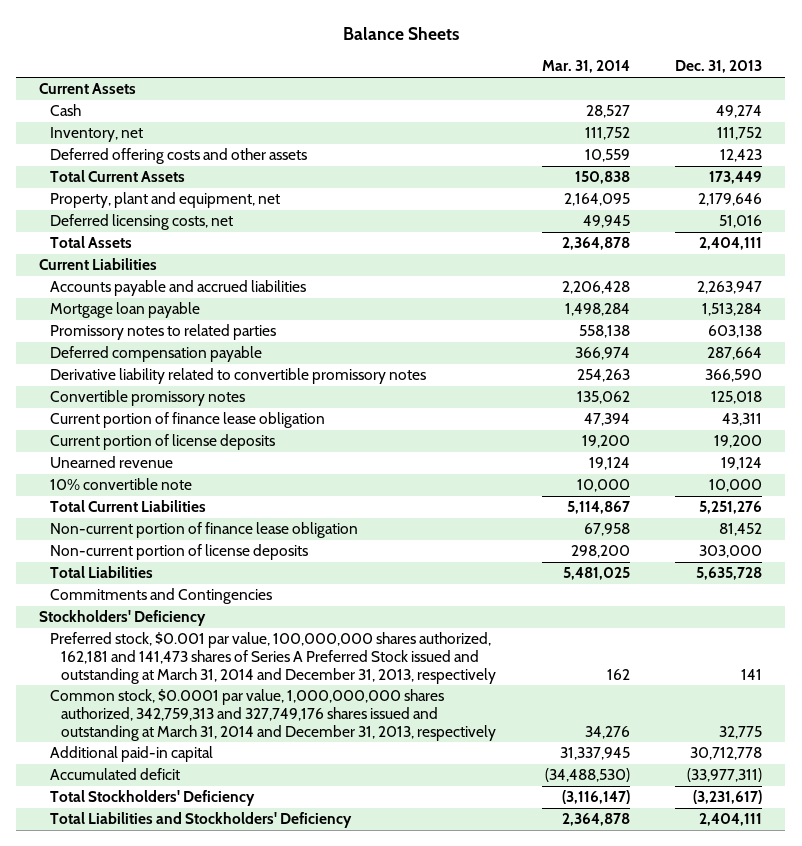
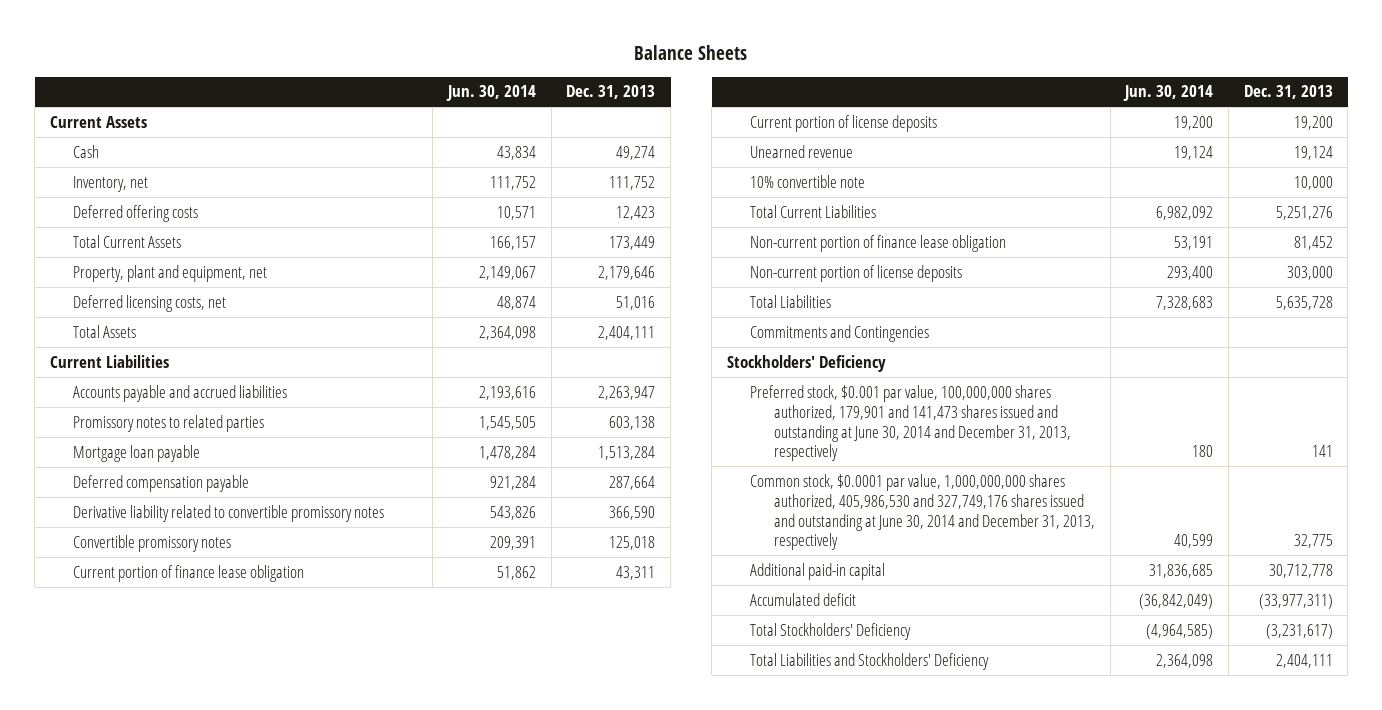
- | Mar. 31, 2014 | Dec. 31, 2013
+ | Jun. 30, 2014 | Dec. 31, 2013
- Deferred offering costs and other assets | 10,559 | 12,423
+ Deferred offering costs | 10,571 | 12,423
moved down: Mortgage loan payable | 1,478,284 | 1,513,284
- Preferred stock, $0.001 par value, 100,000,000 shares authorized, 162,181 and 141,473 shares of Series A Preferred Stock issued and outstanding at March 31, 2014 and December 31, 2013, respectively | 162 | 141
- Common stock, $0.0001 par value, 1,000,000,000 shares authorized, 342,759,313 and 327,749,176 shares issued and outstanding at March 31, 2014 and December 31, 2013, respectively | 34,276 | 32,775
+ Preferred stock, $0.001 par value, 100,000,000 shares authorized, 179,901 and 141,473 shares issued and outstanding at June 30, 2014 and December 31, 2013, respectively | 180 | 141
+ Common stock, $0.0001 par value, 1,000,000,000 shares authorized, 405,986,530 and 327,749,176 shares issued and outstanding at June 30, 2014 and December 31, 2013, respectively | 40,599 | 32,775

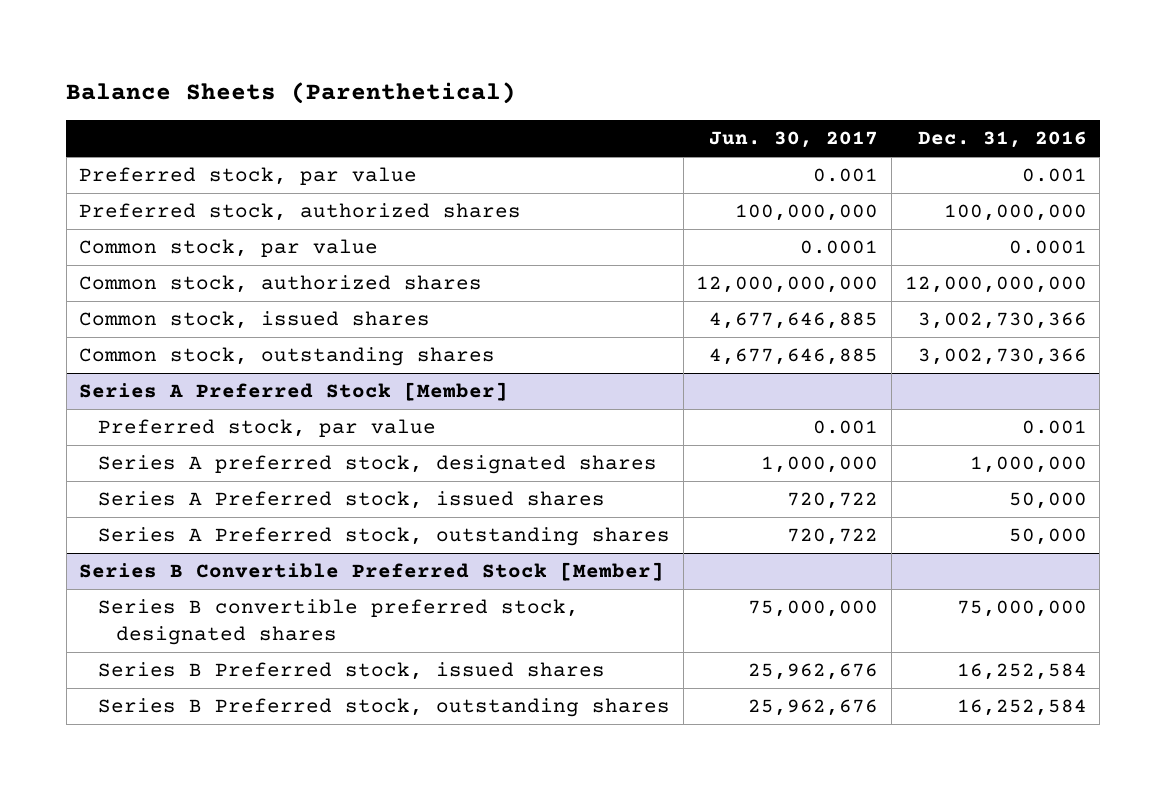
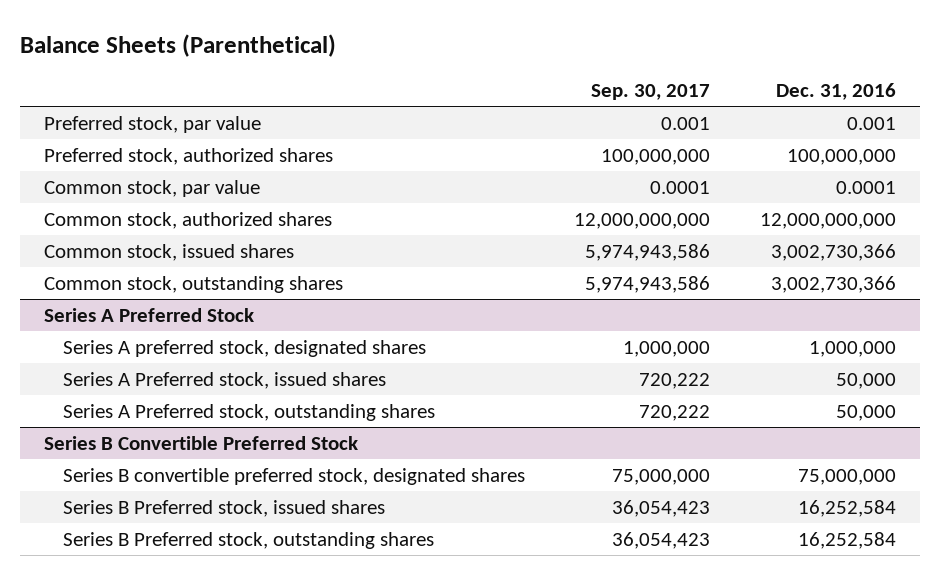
- | Jun. 30, 2017 | Dec. 31, 2016
+ | Sep. 30, 2017 | Dec. 31, 2016
- Series A Preferred Stock [Member]
- Preferred stock, par value | 0.001 | 0.001
+ Series A Preferred Stock
- Series B Convertible Preferred Stock [Member]
+ Series B Convertible Preferred Stock

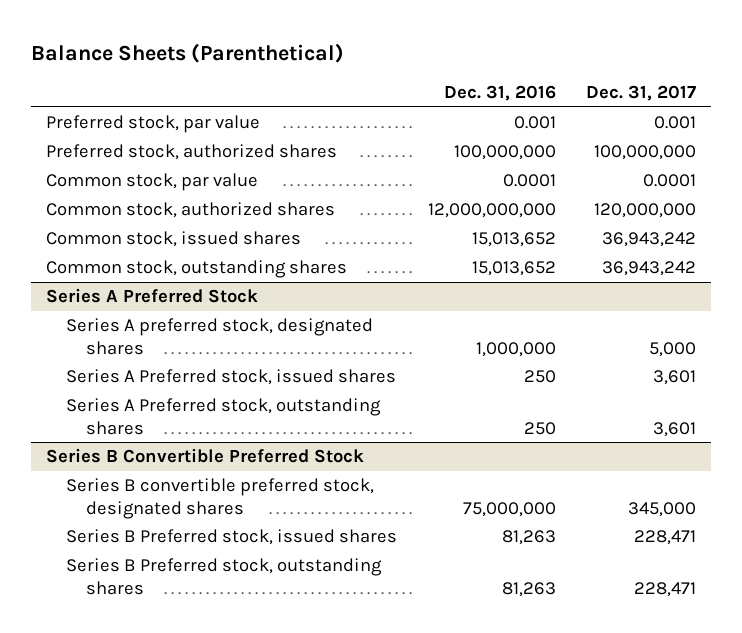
- | Sep. 30, 2017 | Dec. 31, 2016
+ | Dec. 31, 2016 | Dec. 31, 2017
- Common stock, issued shares | 5,974,943,586 | 3,002,730,366
- Common stock, outstanding shares | 5,974,943,586 | 3,002,730,366
+ Common stock, issued shares | 15,013,652 | 36,943,242
+ Common stock, outstanding shares | 15,013,652 | 36,943,242
@ Series A Preferred Stock
- Series A Preferred stock, issued shares | 720,222 | 50,000
- Series A Preferred stock, outstanding shares | 720,222 | 50,000
+ Series A Preferred stock, issued shares | 250 | 3,601
+ Series A Preferred stock, outstanding shares | 250 | 3,601
@ Series B Convertible Preferred Stock
- Series B Preferred stock, issued shares | 36,054,423 | 16,252,584
- Series B Preferred stock, outstanding shares | 36,054,423 | 16,252,584
+ Series B Preferred stock, issued shares | 81,263 | 228,471
+ Series B Preferred stock, outstanding shares | 81,263 | 228,471

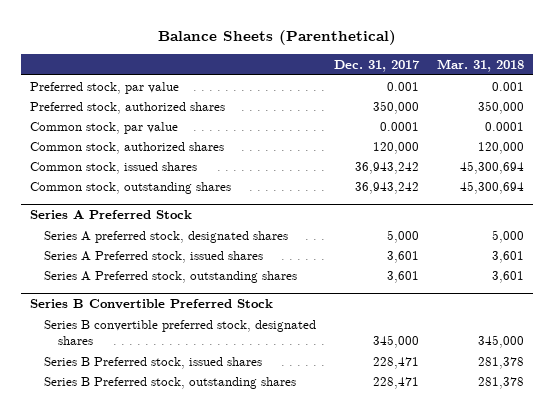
- | Dec. 31, 2016 | Dec. 31, 2017
+ | Dec. 31, 2017 | Mar. 31, 2018
- Preferred stock, authorized shares | 100,000,000 | 100,000,000
+ Preferred stock, authorized shares | 350,000 | 350,000
- Common stock, authorized shares | 12,000,000,000 | 120,000,000
+ Common stock, authorized shares | 120,000 | 120,000

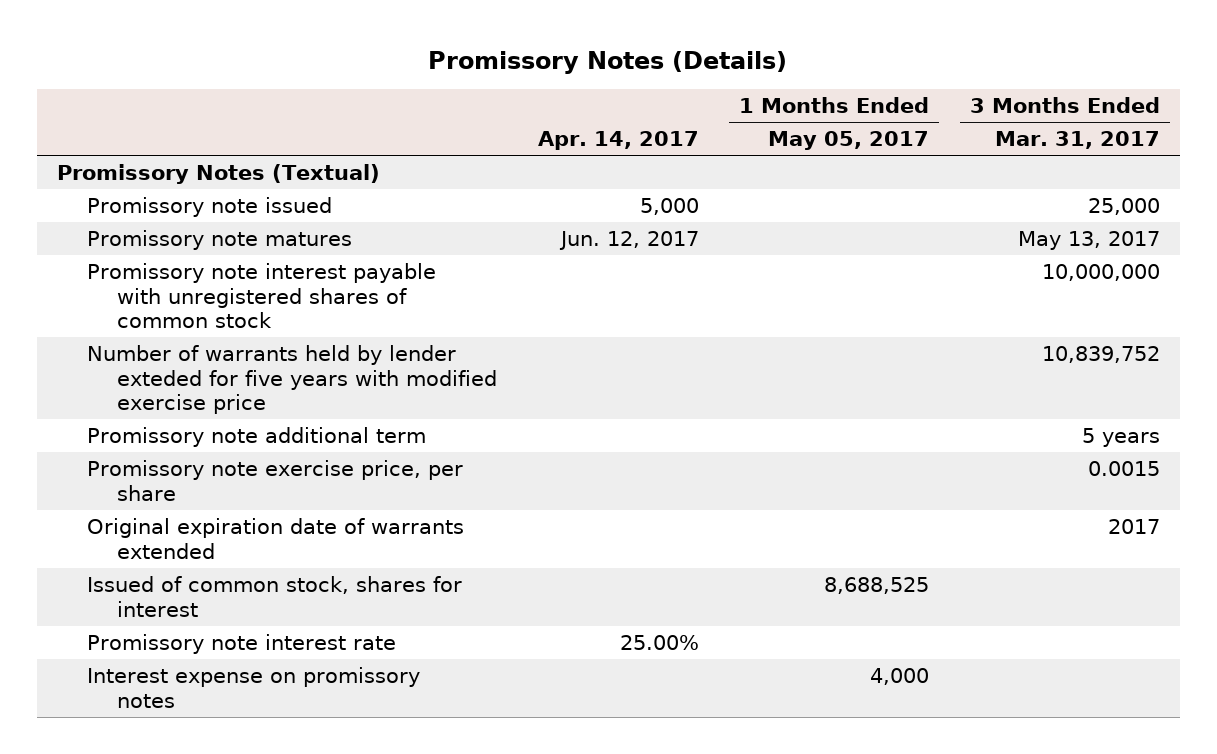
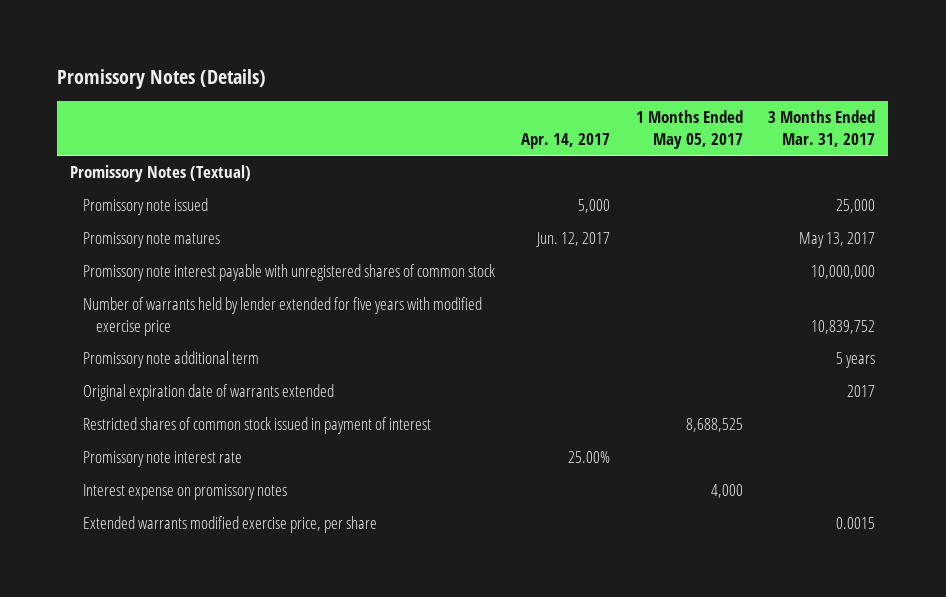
- Number of warrants held by lender exteded for five years with modified exercise price | | | 10,839,752
+ Number of warrants held by lender extended for five years with modified exercise price | | | 10,839,752
- Promissory note exercise price, per share | | | 0.0015
- Issued of common stock, shares for interest | | 8,688,525 |
+ Restricted shares of common stock issued in payment of interest | | 8,688,525 |
+ Extended warrants modified exercise price, per share | | | 0.0015

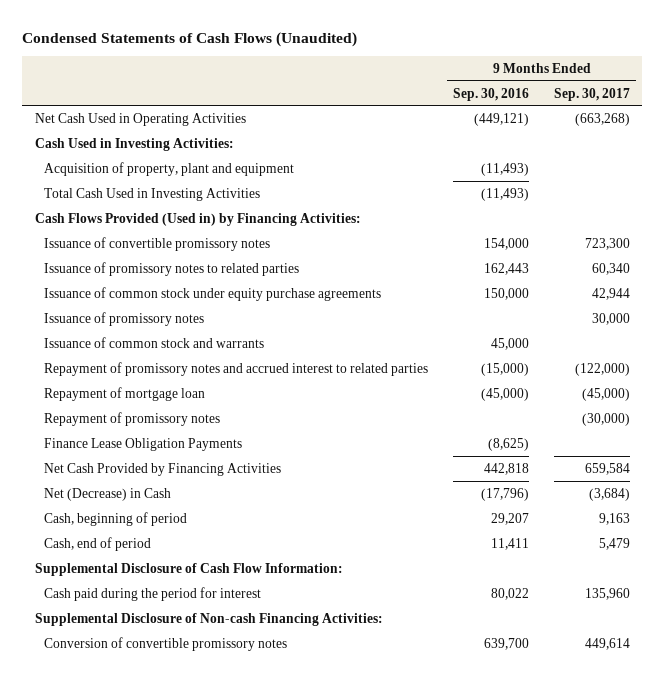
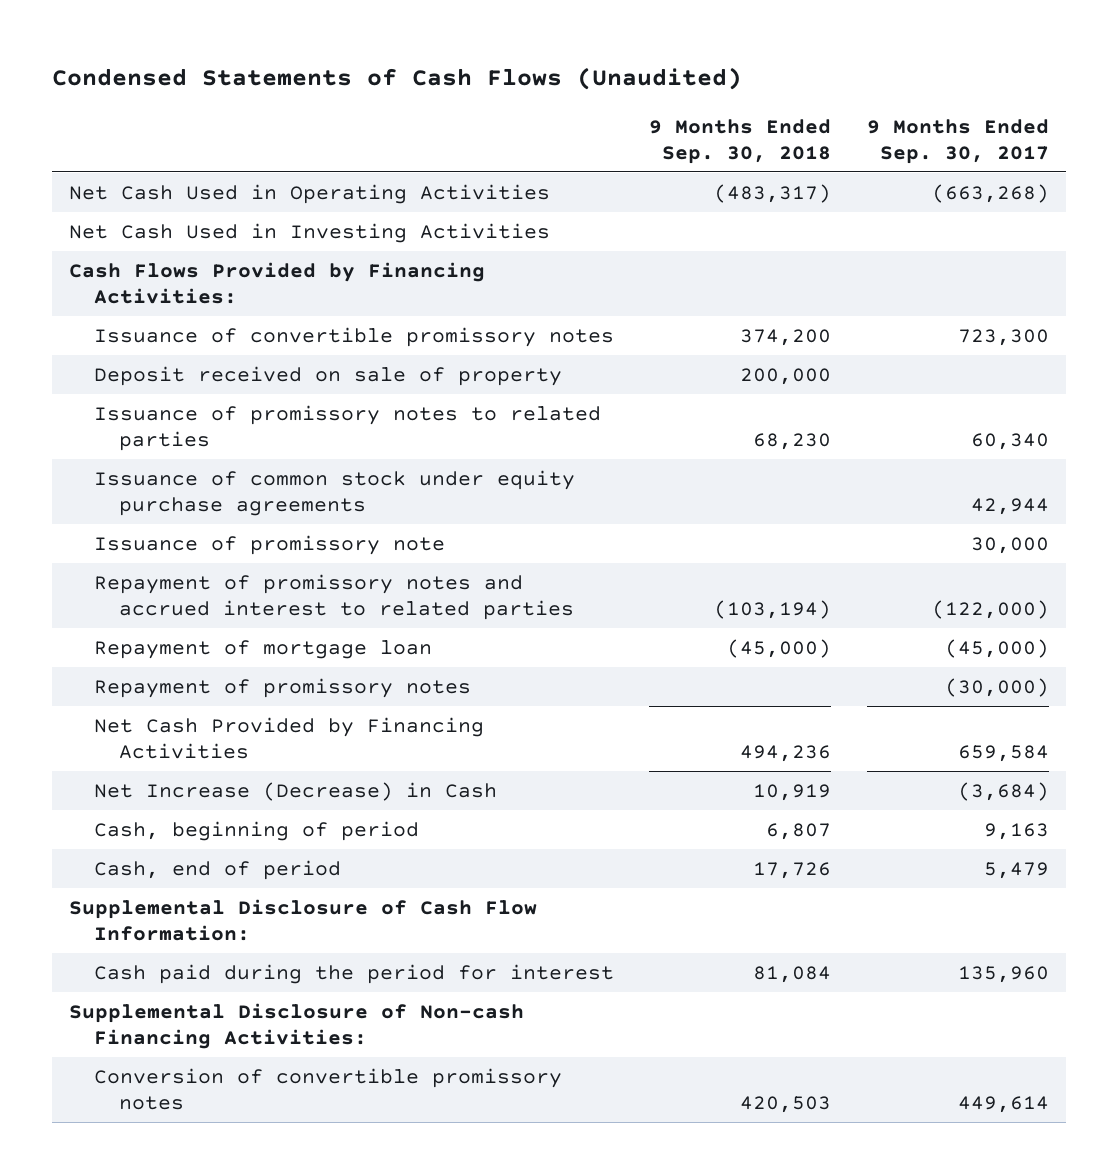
- | 9 Months Ended Sep. 30, 2016 | 9 Months Ended Sep. 30, 2017
+ | 9 Months Ended Sep. 30, 2018 | 9 Months Ended Sep. 30, 2017
- Cash Used in Investing Activities:
- Acquisition of property, plant and equipment | (11,493) |
- Total Cash Used in Investing Activities | (11,493) |
- Cash Flows Provided (Used in) by Financing Activities:
+ Net Cash Used in Investing Activities
+ Cash Flows Provided by Financing Activities:
+ Deposit received on sale of property | 200,000 |
- Issuance of promissory notes | | 30,000
- Issuance of common stock and warrants | 45,000 |
+ Issuance of promissory note | | 30,000
- Finance Lease Obligation Payments | (8,625) |
- Net (Decrease) in Cash | (17,796) | (3,684)
+ Net Increase (Decrease) in Cash | 10,919 | (3,684)

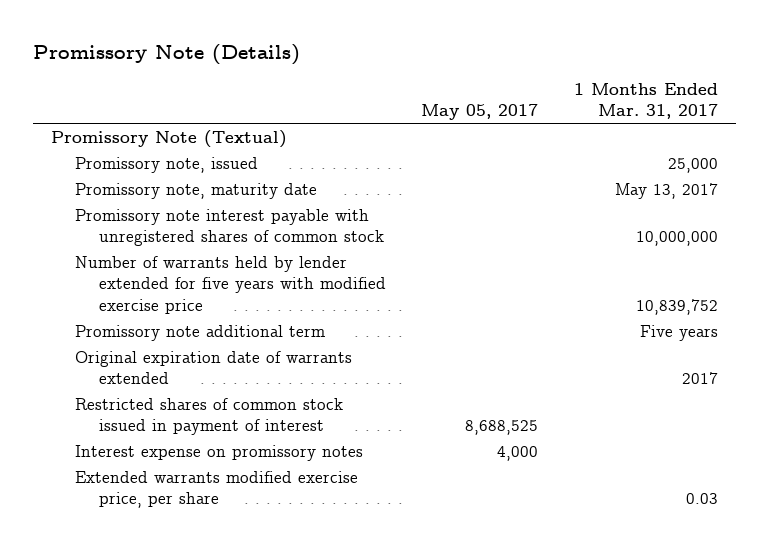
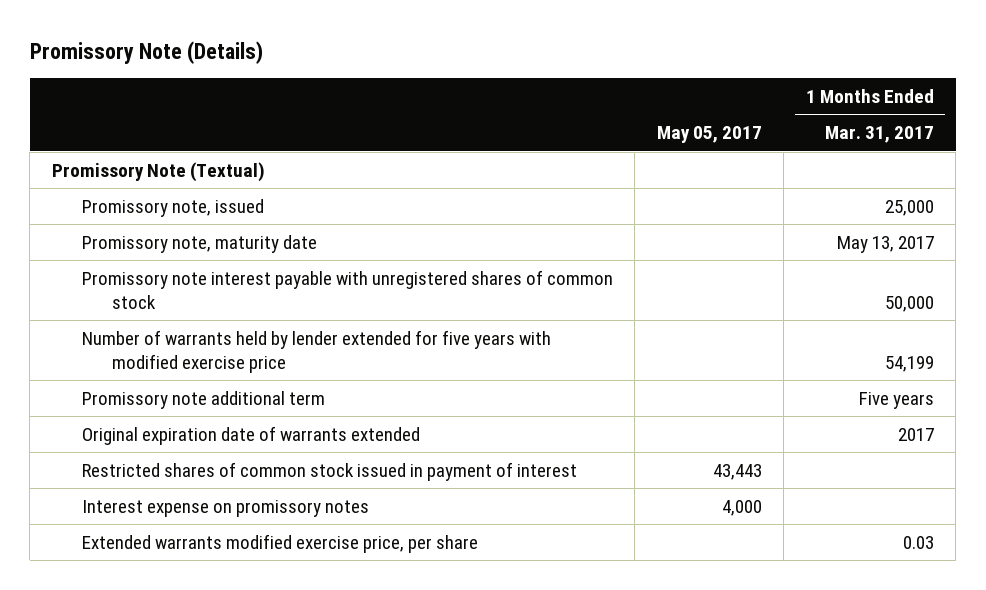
- Promissory note interest payable with unregistered shares of common stock | | 10,000,000
- Number of warrants held by lender extended for five years with modified exercise price | | 10,839,752
+ Promissory note interest payable with unregistered shares of common stock | | 50,000
+ Number of warrants held by lender extended for five years with modified exercise price | | 54,199
- Restricted shares of common stock issued in payment of interest | 8,688,525 |
+ Restricted shares of common stock issued in payment of interest | 43,443 |

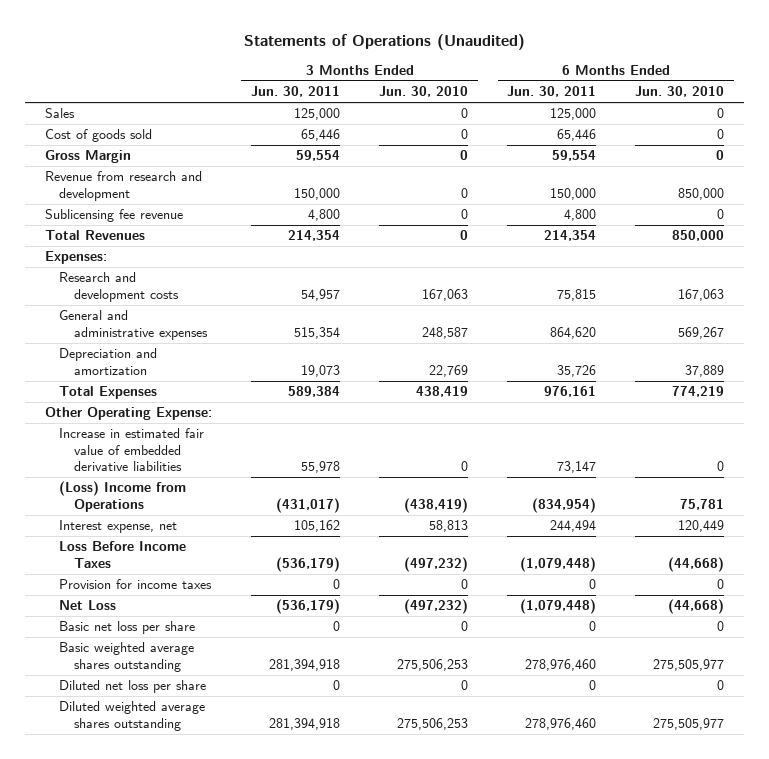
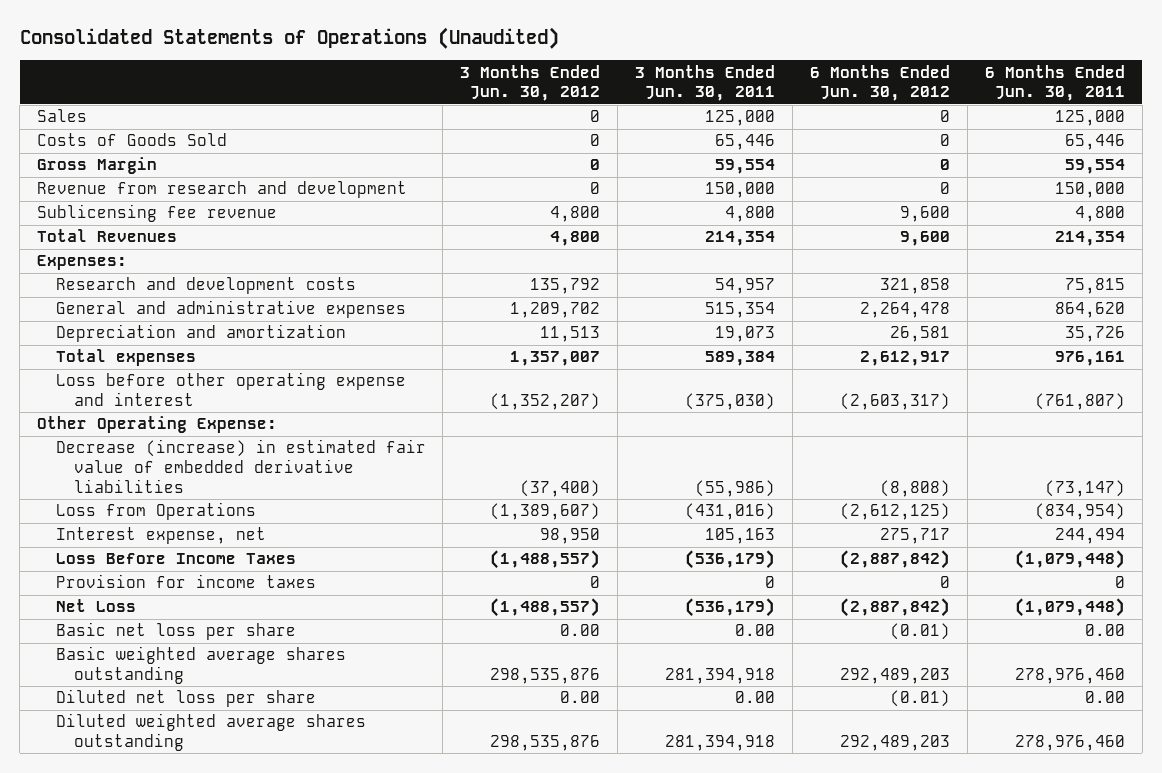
- Statements of Operations (Unaudited)
+ Consolidated Statements of Operations (Unaudited)
- | 3 Months Ended Jun. 30, 2011 | 3 Months Ended Jun. 30, 2010 | 6 Months Ended Jun. 30, 2011 | 6 Months Ended Jun. 30, 2010
+ | 3 Months Ended Jun. 30, 2012 | 3 Months Ended Jun. 30, 2011 | 6 Months Ended Jun. 30, 2012 | 6 Months Ended Jun. 30, 2011
- Cost of goods sold | 65,446 | 0 | 65,446 | 0
+ Costs of Goods Sold | 0 | 65,446 | 0 | 65,446
- Total Expenses | 589,384 | 438,419 | 976,161 | 774,219
+ Total expenses | 1,357,007 | 589,384 | 2,612,917 | 976,161
+ Loss before other operating expense and interest | (1,352,207) | (375,030) | (2,603,317) | (761,807)
- Increase in estimated fair value of embedded derivative liabilities | 55,978 | 0 | 73,147 | 0
- (Loss) Income from Operations | (431,017) | (438,419) | (834,954) | 75,781
- Interest expense, net | 105,162 | 58,813 | 244,494 | 120,449
+ Decrease (increase) in estimated fair value of embedded derivative liabilities | (37,400) | (55,986) | (8,808) | (73,147)
+ Loss from Operations | (1,389,607) | (431,016) | (2,612,125) | (834,954)
+ Interest expense, net | 98,950 | 105,163 | 275,717 | 244,494
- Basic net loss per share | 0 | 0 | 0 | 0
+ Basic net loss per share | 0.00 | 0.00 | (0.01) | 0.00
- Diluted net loss per share | 0 | 0 | 0 | 0
+ Diluted net loss per share | 0.00 | 0.00 | (0.01) | 0.00

